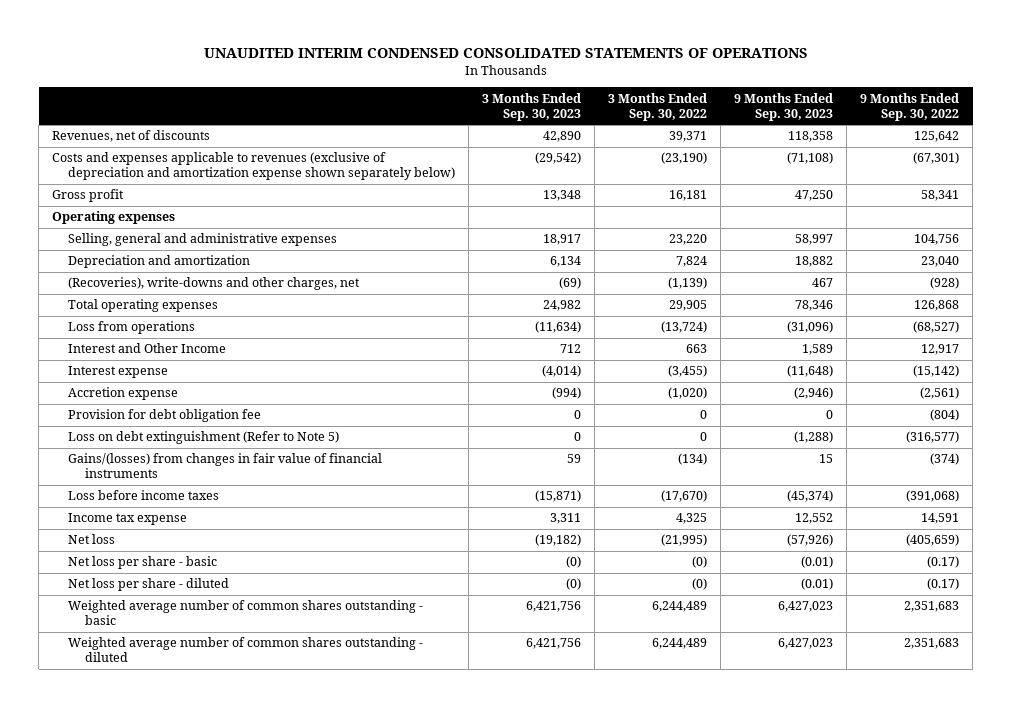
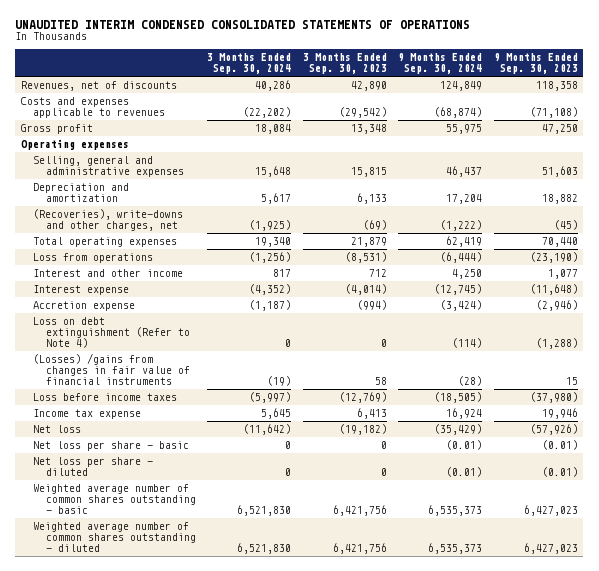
- | 3 Months Ended Sep. 30, 2023 | 3 Months Ended Sep. 30, 2022 | 9 Months Ended Sep. 30, 2023 | 9 Months Ended Sep. 30, 2022
+ | 3 Months Ended Sep. 30, 2024 | 3 Months Ended Sep. 30, 2023 | 9 Months Ended Sep. 30, 2024 | 9 Months Ended Sep. 30, 2023
- Costs and expenses applicable to revenues (exclusive of depreciation and amortization expense shown separately below) | (29,542) | (23,190) | (71,108) | (67,301)
+ Costs and expenses applicable to revenues | (22,202) | (29,542) | (68,874) | (71,108)
- Selling, general and administrative expenses | 18,917 | 23,220 | 58,997 | 104,756
- Depreciation and amortization | 6,134 | 7,824 | 18,882 | 23,040
- (Recoveries), write-downs and other charges, net | (69) | (1,139) | 467 | (928)
- Total operating expenses | 24,982 | 29,905 | 78,346 | 126,868
- Loss from operations | (11,634) | (13,724) | (31,096) | (68,527)
- Interest and Other Income | 712 | 663 | 1,589 | 12,917
+ Selling, general and administrative expenses | 15,648 | 15,815 | 46,437 | 51,603
+ Depreciation and amortization | 5,617 | 6,133 | 17,204 | 18,882
+ (Recoveries), write-downs and other charges, net | (1,925) | (69) | (1,222) | (45)
+ Total operating expenses | 19,340 | 21,879 | 62,419 | 70,440
+ Loss from operations | (1,256) | (8,531) | (6,444) | (23,190)
+ Interest and other income | 817 | 712 | 4,250 | 1,077
- Provision for debt obligation fee | 0 | 0 | 0 | (804)
- Loss on debt extinguishment (Refer to Note 5) | 0 | 0 | (1,288) | (316,577)
- Gains/(losses) from changes in fair value of financial instruments | 59 | (134) | 15 | (374)
- Loss before income taxes | (15,871) | (17,670) | (45,374) | (391,068)
- Income tax expense | 3,311 | 4,325 | 12,552 | 14,591
+ Loss on debt extinguishment (Refer to Note 4) | 0 | 0 | (114) | (1,288)
+ (Losses) /gains from changes in fair value of financial instruments | (19) | 58 | (28) | 15
+ Loss before income taxes | (5,997) | (12,769) | (18,505) | (37,980)
+ Income tax expense | 5,645 | 6,413 | 16,924 | 19,946
- Net loss per share - basic | (0) | (0) | (0.01) | (0.17)
- Net loss per share - diluted | (0) | (0) | (0.01) | (0.17)
+ Net loss per share - basic | 0 | 0 | (0.01) | (0.01)
+ Net loss per share - diluted | 0 | 0 | (0.01) | (0.01)

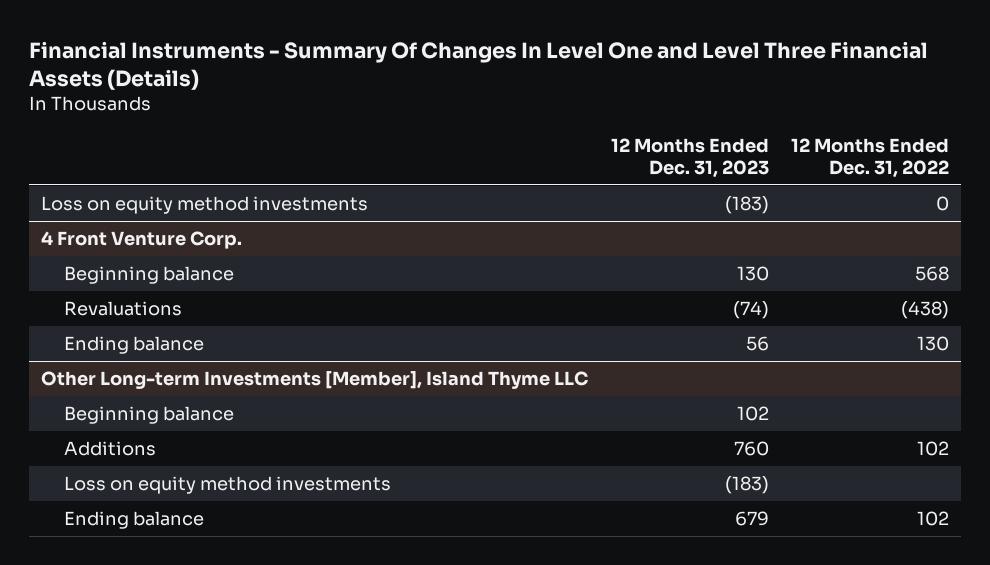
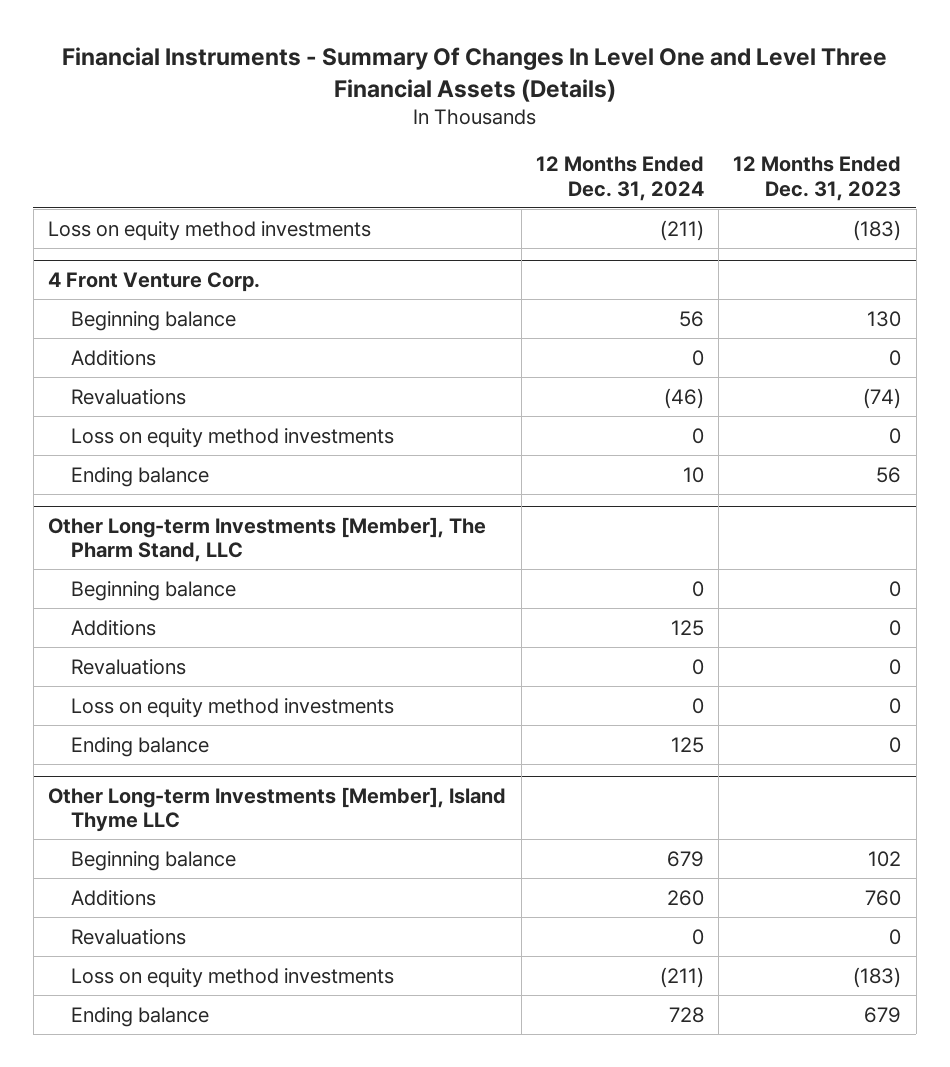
- | 12 Months Ended Dec. 31, 2023 | 12 Months Ended Dec. 31, 2022
+ | 12 Months Ended Dec. 31, 2024 | 12 Months Ended Dec. 31, 2023
@ 4 Front Venture Corp.
+ Additions | 0 | 0
+ Loss on equity method investments | 0 | 0
+ Other Long-term Investments [Member], The Pharm Stand, LLC
+ Beginning balance | 0 | 0
+ Additions | 125 | 0
+ Revaluations | 0 | 0
+ Loss on equity method investments | 0 | 0
+ Ending balance | 125 | 0
@ Other Long-term Investments [Member], Island Thyme LLC
+ Revaluations | 0 | 0

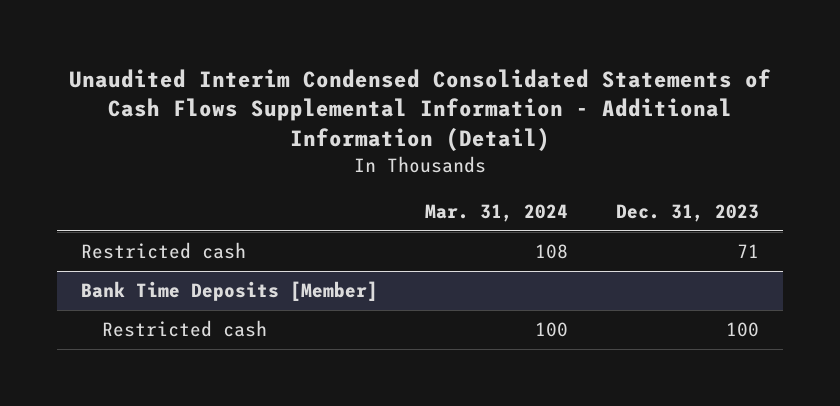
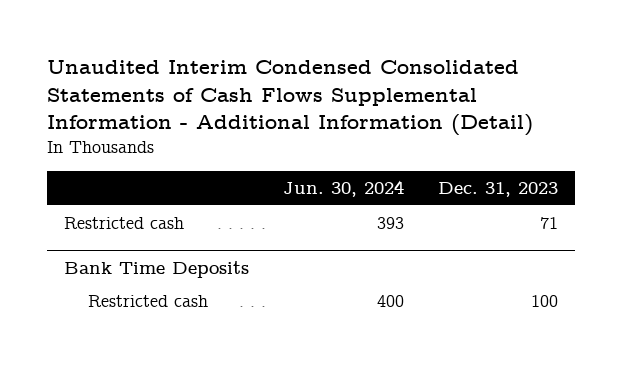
- | Mar. 31, 2024 | Dec. 31, 2023
+ | Jun. 30, 2024 | Dec. 31, 2023
- Bank Time Deposits [Member]
+ Bank Time Deposits

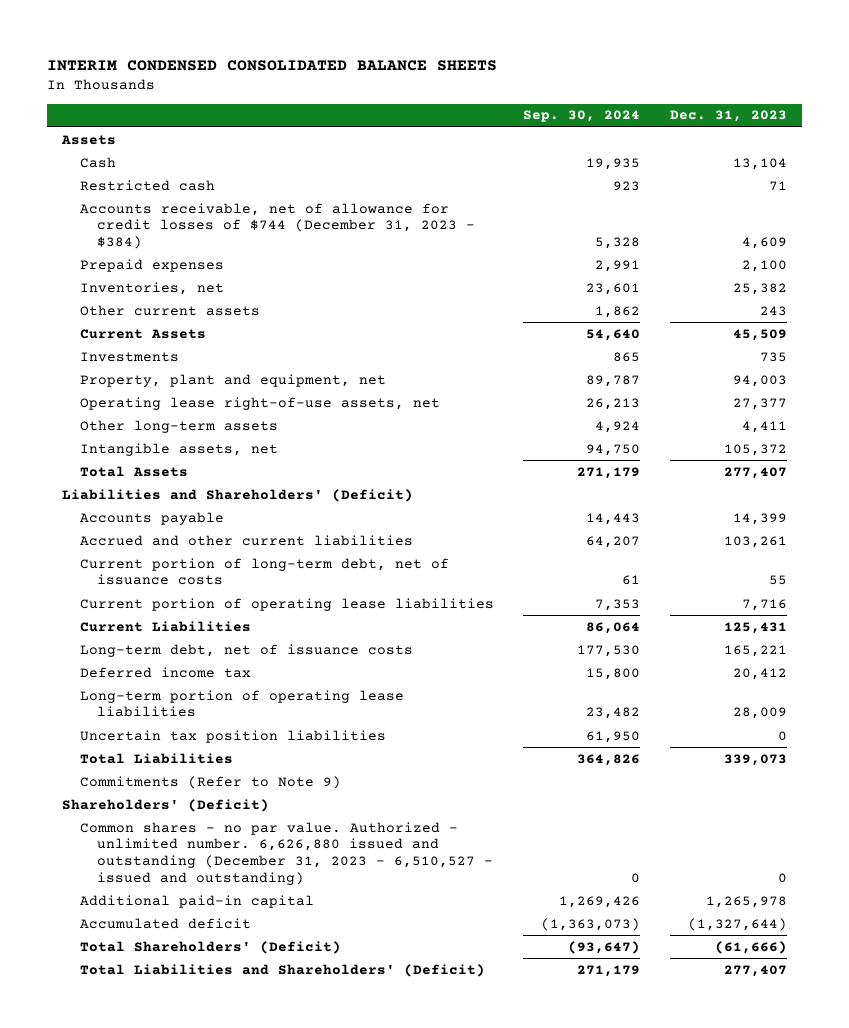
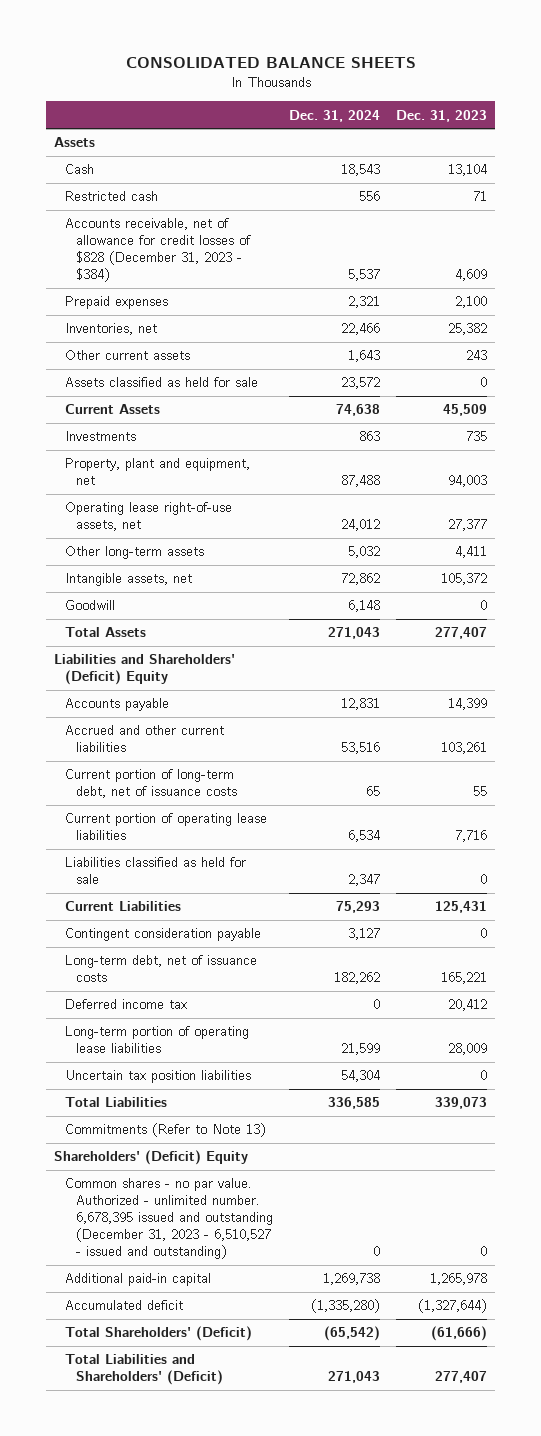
- INTERIM CONDENSED CONSOLIDATED BALANCE SHEETS
+ CONSOLIDATED BALANCE SHEETS
- | Sep. 30, 2024 | Dec. 31, 2023
+ | Dec. 31, 2024 | Dec. 31, 2023
- Accounts receivable, net of allowance for credit losses of $744 (December 31, 2023 - $384) | 5,328 | 4,609
+ Accounts receivable, net of allowance for credit losses of $828 (December 31, 2023 - $384) | 5,537 | 4,609
+ Assets classified as held for sale | 23,572 | 0
+ Goodwill | 6,148 | 0
- Liabilities and Shareholders' (Deficit)
+ Liabilities and Shareholders' (Deficit) Equity
+ Liabilities classified as held for sale | 2,347 | 0
+ Contingent consideration payable | 3,127 | 0
- Commitments (Refer to Note 9)
- Shareholders' (Deficit)
- Common shares - no par value. Authorized - unlimited number. 6,626,880 issued and outstanding (December 31, 2023 - 6,510,527 - issued and outstanding) | 0 | 0
+ Commitments (Refer to Note 13)
+ Shareholders' (Deficit) Equity
+ Common shares - no par value. Authorized - unlimited number. 6,678,395 issued and outstanding (December 31, 2023 - 6,510,527 - issued and outstanding) | 0 | 0

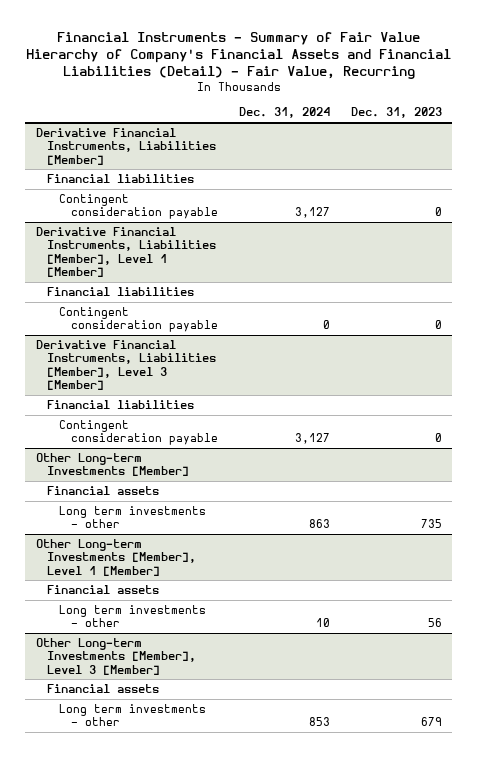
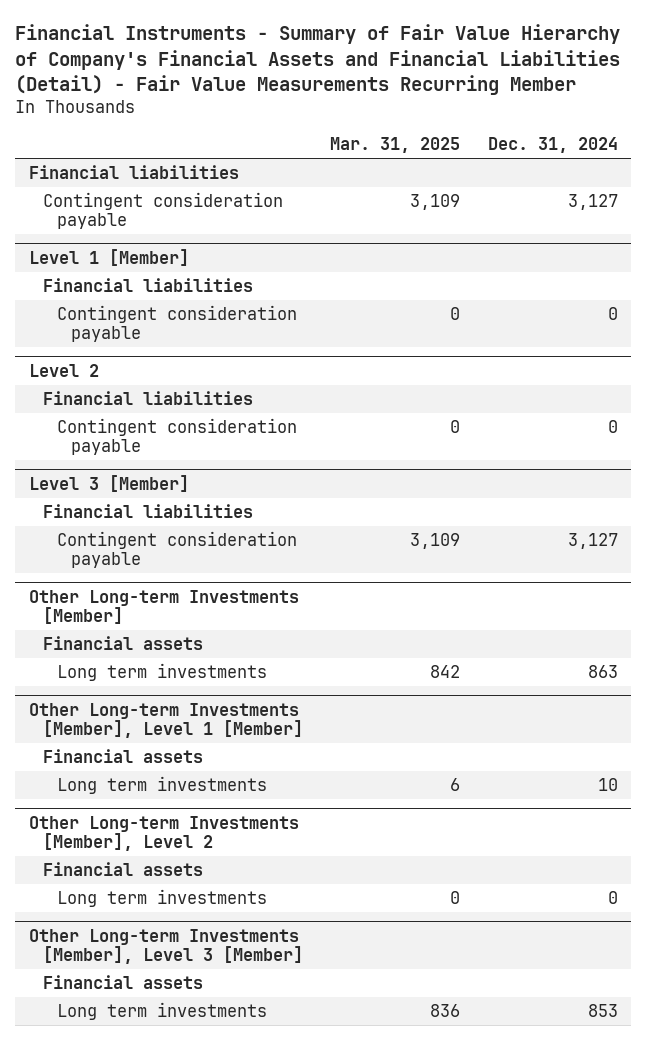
- Financial Instruments - Summary of Fair Value Hierarchy of Company's Financial Assets and Financial Liabilities (Detail) - Fair Value, Recurring
+ Financial Instruments - Summary of Fair Value Hierarchy of Company's Financial Assets and Financial Liabilities (Detail) - Fair Value Measurements Recurring Member
- | Dec. 31, 2024 | Dec. 31, 2023
+ | Mar. 31, 2025 | Dec. 31, 2024
- Derivative Financial Instruments, Liabilities [Member]
- Derivative Financial Instruments, Liabilities [Member], Level 1 [Member]
+ Level 1 [Member]
- Derivative Financial Instruments, Liabilities [Member], Level 3 [Member]
+ Level 2
+ Contingent consideration payable | 0 | 0
+ Level 3 [Member]
+ Financial liabilities
@ Other Long-term Investments [Member]
- Long term investments - other | 863 | 735
+ Long term investments | 842 | 863
@ Other Long-term Investments [Member], Level 1 [Member]
- Long term investments - other | 10 | 56
+ Long term investments | 6 | 10
+ Other Long-term Investments [Member], Level 2
+ Financial assets
+ Long term investments | 0 | 0
@ Other Long-term Investments [Member], Level 3 [Member]
- Long term investments - other | 853 | 679
+ Long term investments | 836 | 853

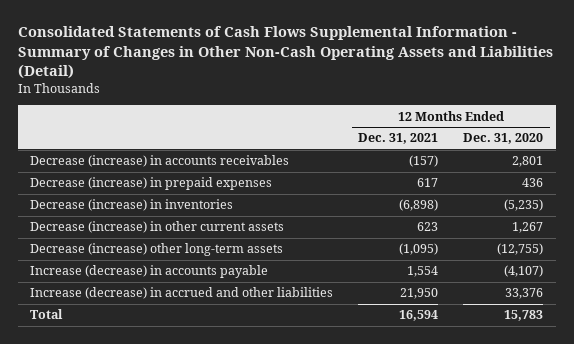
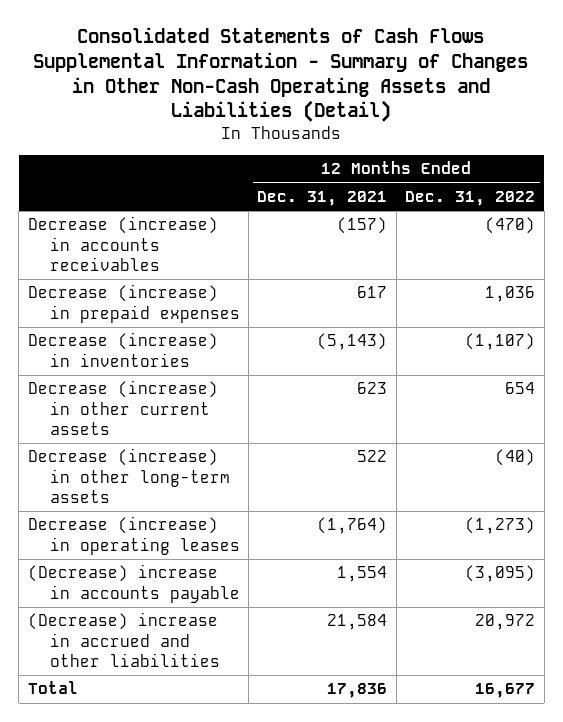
- | 12 Months Ended Dec. 31, 2021 | 12 Months Ended Dec. 31, 2020
+ | 12 Months Ended Dec. 31, 2021 | 12 Months Ended Dec. 31, 2022
- Decrease (increase) in inventories | (6,898) | (5,235)
+ Decrease (increase) in inventories | (5,143) | (1,107)
- Decrease (increase) other long-term assets | (1,095) | (12,755)
- Increase (decrease) in accounts payable | 1,554 | (4,107)
- Increase (decrease) in accrued and other liabilities | 21,950 | 33,376
- Total | 16,594 | 15,783
+ Decrease (increase) in other long-term assets | 522 | (40)
+ Decrease (increase) in operating leases | (1,764) | (1,273)
+ (Decrease) increase in accounts payable | 1,554 | (3,095)
+ (Decrease) increase in accrued and other liabilities | 21,584 | 20,972
+ Total | 17,836 | 16,677

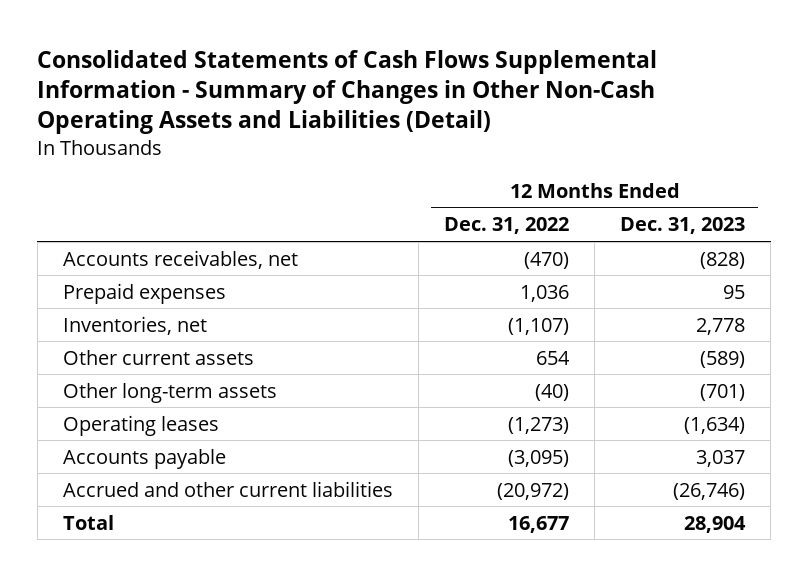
- | 12 Months Ended Dec. 31, 2021 | 12 Months Ended Dec. 31, 2022
+ | 12 Months Ended Dec. 31, 2022 | 12 Months Ended Dec. 31, 2023
- Decrease (increase) in accounts receivables | (157) | (470)
- Decrease (increase) in prepaid expenses | 617 | 1,036
- Decrease (increase) in inventories | (5,143) | (1,107)
- Decrease (increase) in other current assets | 623 | 654
- Decrease (increase) in other long-term assets | 522 | (40)
- Decrease (increase) in operating leases | (1,764) | (1,273)
- (Decrease) increase in accounts payable | 1,554 | (3,095)
- (Decrease) increase in accrued and other liabilities | 21,584 | 20,972
+ Accounts receivables, net | (470) | (828)
+ Prepaid expenses | 1,036 | 95
+ Inventories, net | (1,107) | 2,778
+ Other current assets | 654 | (589)
+ Other long-term assets | (40) | (701)
+ Operating leases | (1,273) | (1,634)
+ Accounts payable | (3,095) | 3,037
+ Accrued and other current liabilities | (20,972) | (26,746)

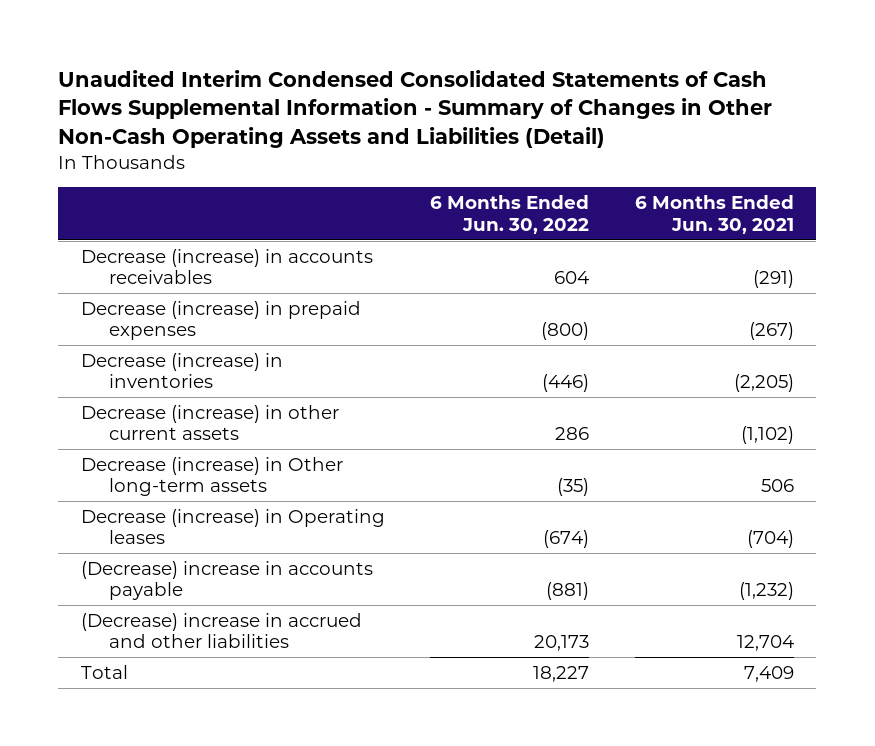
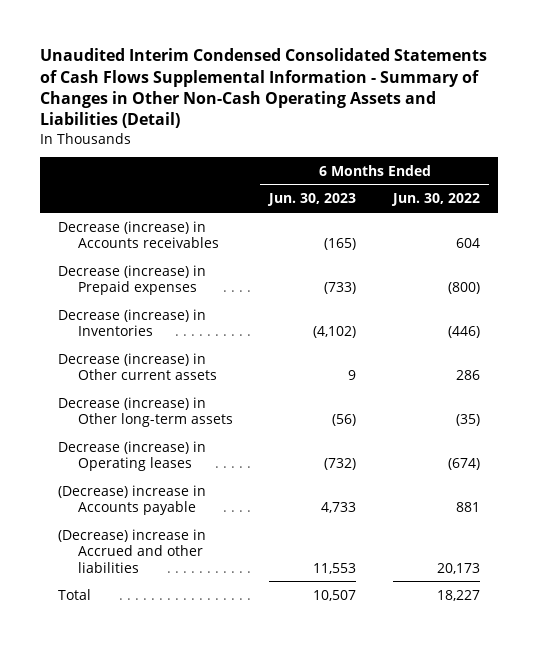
- | 6 Months Ended Jun. 30, 2022 | 6 Months Ended Jun. 30, 2021
+ | 6 Months Ended Jun. 30, 2023 | 6 Months Ended Jun. 30, 2022
- Decrease (increase) in accounts receivables | 604 | (291)
- Decrease (increase) in prepaid expenses | (800) | (267)
- Decrease (increase) in inventories | (446) | (2,205)
- Decrease (increase) in other current assets | 286 | (1,102)
+ Decrease (increase) in Accounts receivables | (165) | 604
+ Decrease (increase) in Prepaid expenses | (733) | (800)
+ Decrease (increase) in Inventories | (4,102) | (446)
+ Decrease (increase) in Other current assets | 9 | 286
- (Decrease) increase in accounts payable | (881) | (1,232)
- (Decrease) increase in accrued and other liabilities | 20,173 | 12,704
+ (Decrease) increase in Accounts payable | 4,733 | 881
+ (Decrease) increase in Accrued and other liabilities | 11,553 | 20,173

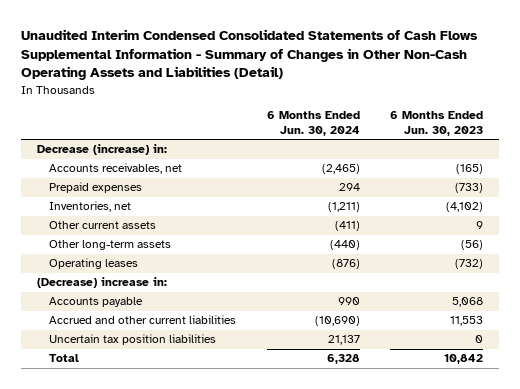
- | 6 Months Ended Jun. 30, 2023 | 6 Months Ended Jun. 30, 2022
+ | 6 Months Ended Jun. 30, 2024 | 6 Months Ended Jun. 30, 2023
- Decrease (increase) in Accounts receivables | (165) | 604
- Decrease (increase) in Prepaid expenses | (733) | (800)
- Decrease (increase) in Inventories | (4,102) | (446)
- Decrease (increase) in Other current assets | 9 | 286
- Decrease (increase) in Other long-term assets | (56) | (35)
- Decrease (increase) in Operating leases | (732) | (674)
- (Decrease) increase in Accounts payable | 4,733 | 881
- (Decrease) increase in Accrued and other liabilities | 11,553 | 20,173
- Total | 10,507 | 18,227
+ Decrease (increase) in:
+ Accounts receivables, net | (2,465) | (165)
+ Prepaid expenses | 294 | (733)
+ Inventories, net | (1,211) | (4,102)
+ Other current assets | (411) | 9
+ Other long-term assets | (440) | (56)
+ Operating leases | (876) | (732)
+ (Decrease) increase in:
+ Accounts payable | 990 | 5,068
+ Accrued and other current liabilities | (10,690) | 11,553
+ Uncertain tax position liabilities | 21,137 | 0
+ Total | 6,328 | 10,842

